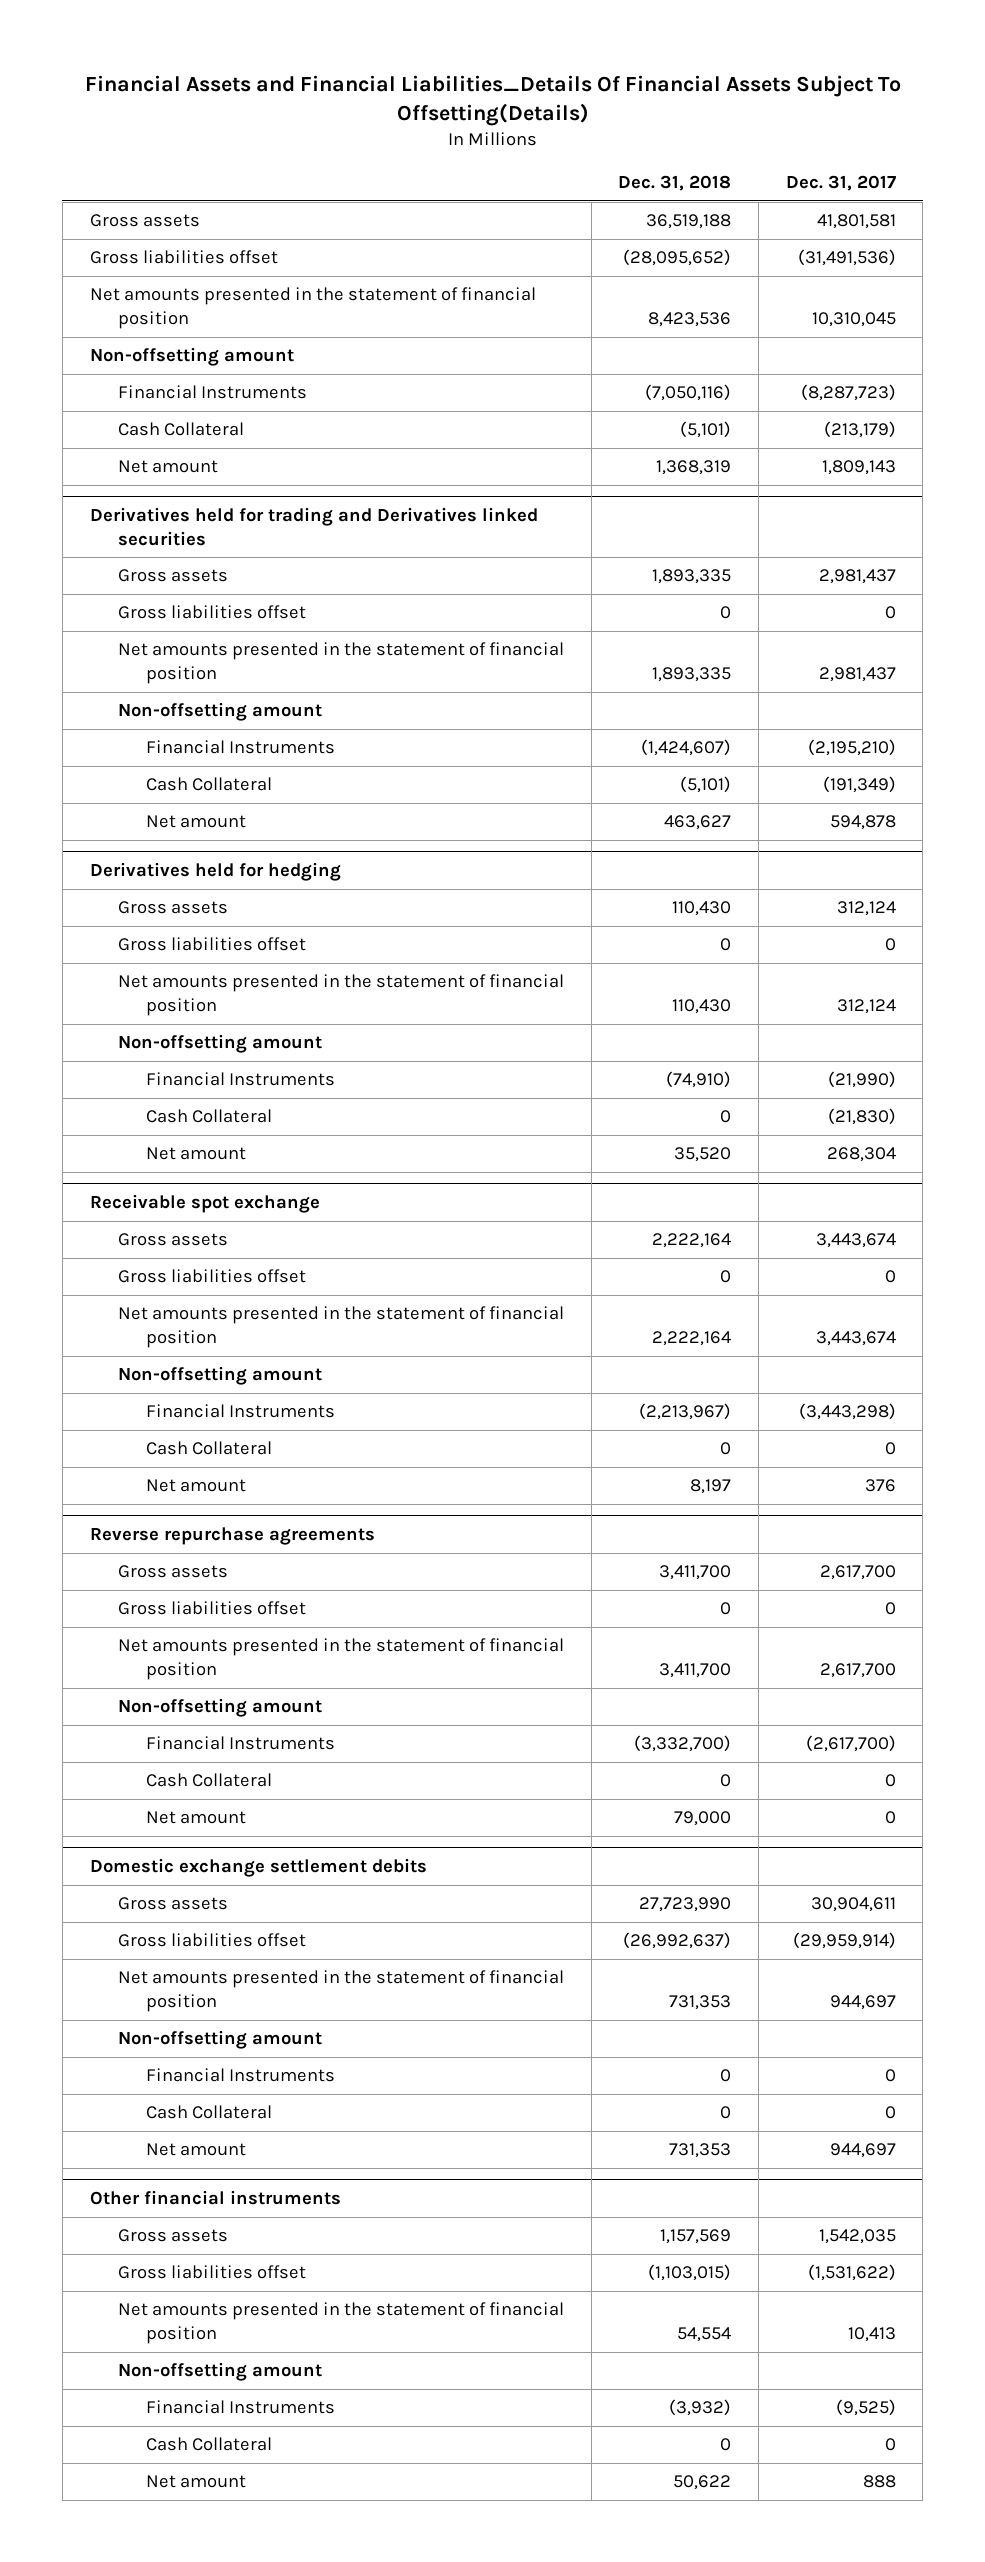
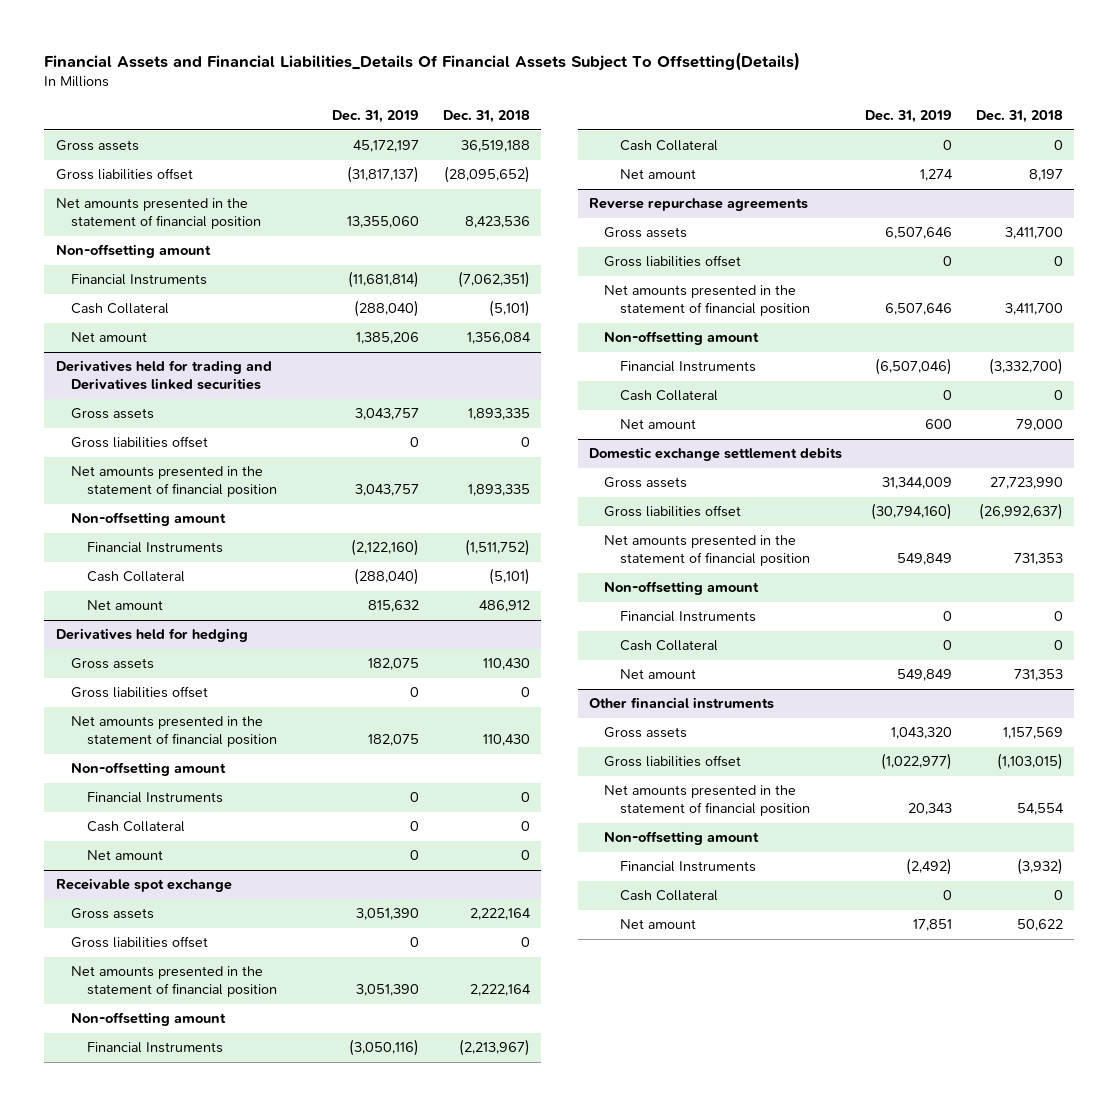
- | Dec. 31, 2018 | Dec. 31, 2017
+ | Dec. 31, 2019 | Dec. 31, 2018
- Financial Instruments | (7,050,116) | (8,287,723)
+ Financial Instruments | (11,681,814) | (7,062,351)
- Net amount | 1,368,319 | 1,809,143
+ Net amount | 1,385,206 | 1,356,084
@ Derivatives held for trading and Derivatives linked securities
- Financial Instruments | (1,424,607) | (2,195,210)
+ Financial Instruments | (2,122,160) | (1,511,752)
- Net amount | 463,627 | 594,878
+ Net amount | 815,632 | 486,912
@ Derivatives held for hedging
- Financial Instruments | (74,910) | (21,990)
+ Financial Instruments | 0 | 0
- Net amount | 35,520 | 268,304
+ Net amount | 0 | 0

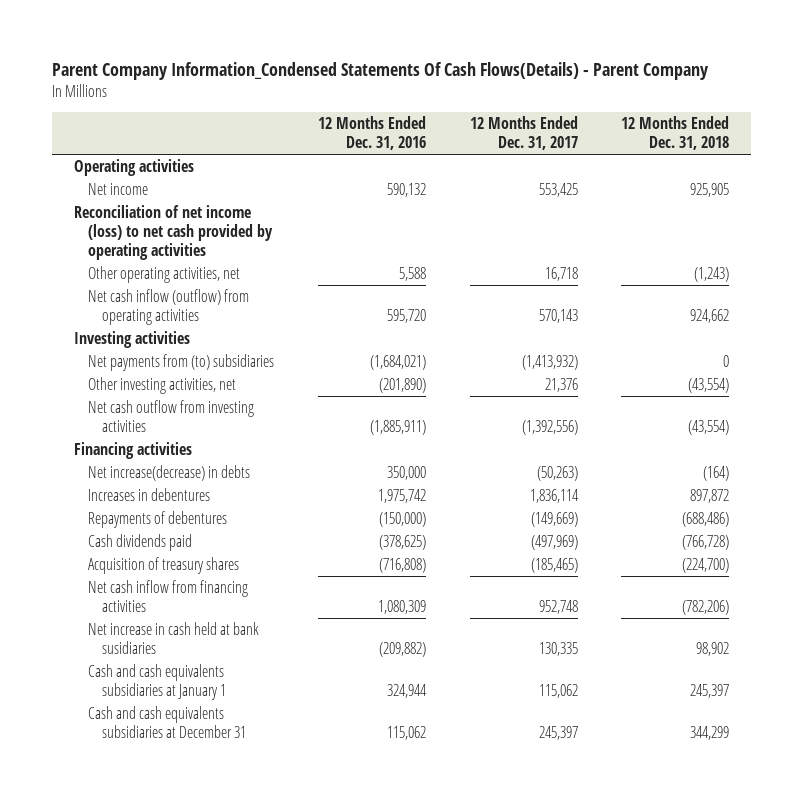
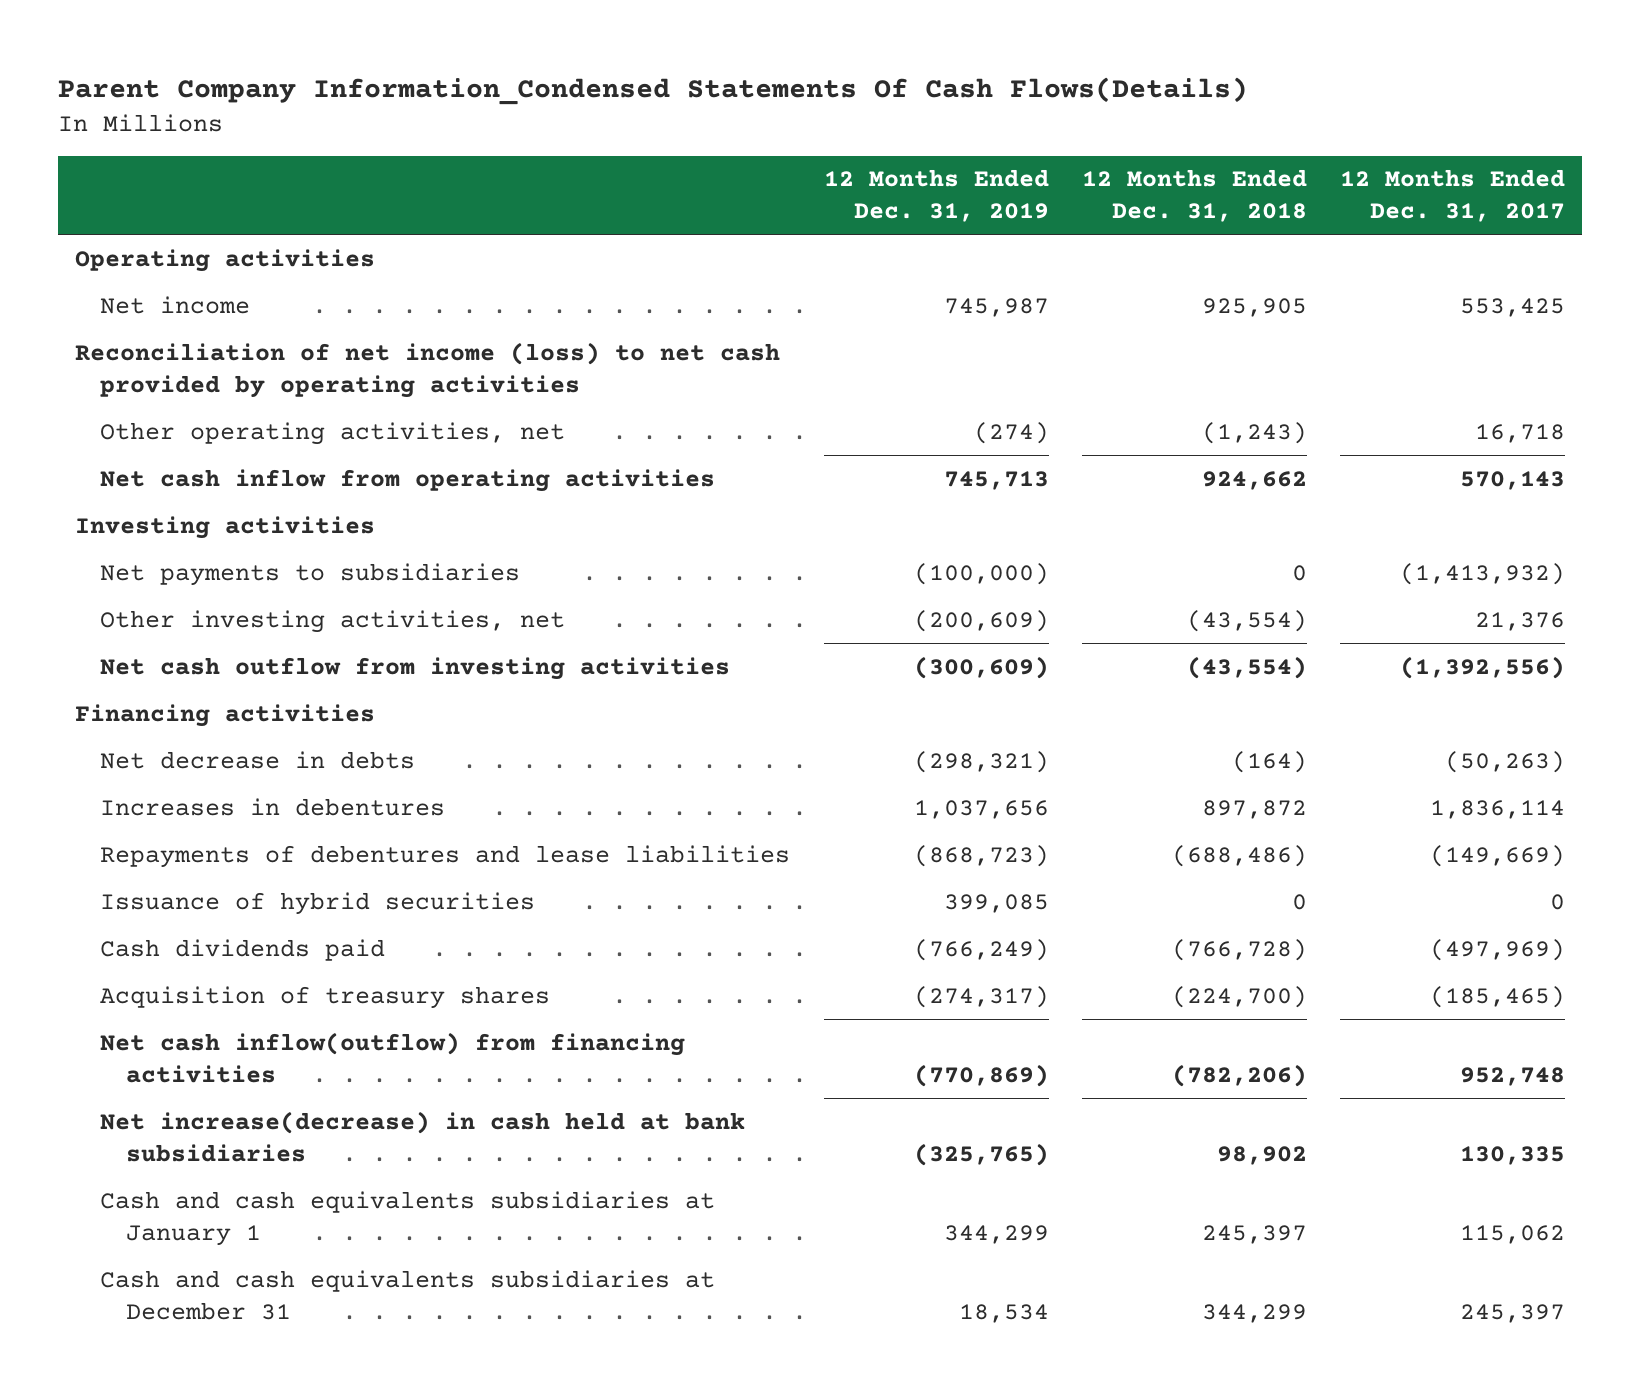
- Parent Company Information_Condensed Statements Of Cash Flows(Details) - Parent Company
+ Parent Company Information_Condensed Statements Of Cash Flows(Details)
- | 12 Months Ended Dec. 31, 2016 | 12 Months Ended Dec. 31, 2017 | 12 Months Ended Dec. 31, 2018
+ | 12 Months Ended Dec. 31, 2019 | 12 Months Ended Dec. 31, 2018 | 12 Months Ended Dec. 31, 2017
- Net cash inflow (outflow) from operating activities | 595,720 | 570,143 | 924,662
+ Net cash inflow from operating activities | 745,713 | 924,662 | 570,143
- Net payments from (to) subsidiaries | (1,684,021) | (1,413,932) | 0
+ Net payments to subsidiaries | (100,000) | 0 | (1,413,932)
- Net increase(decrease) in debts | 350,000 | (50,263) | (164)
+ Net decrease in debts | (298,321) | (164) | (50,263)
- Repayments of debentures | (150,000) | (149,669) | (688,486)
+ Repayments of debentures and lease liabilities | (868,723) | (688,486) | (149,669)
+ Issuance of hybrid securities | 399,085 | 0 | 0
- Net cash inflow from financing activities | 1,080,309 | 952,748 | (782,206)
- Net increase in cash held at bank susidiaries | (209,882) | 130,335 | 98,902
+ Net cash inflow(outflow) from financing activities | (770,869) | (782,206) | 952,748
+ Net increase(decrease) in cash held at bank subsidiaries | (325,765) | 98,902 | 130,335

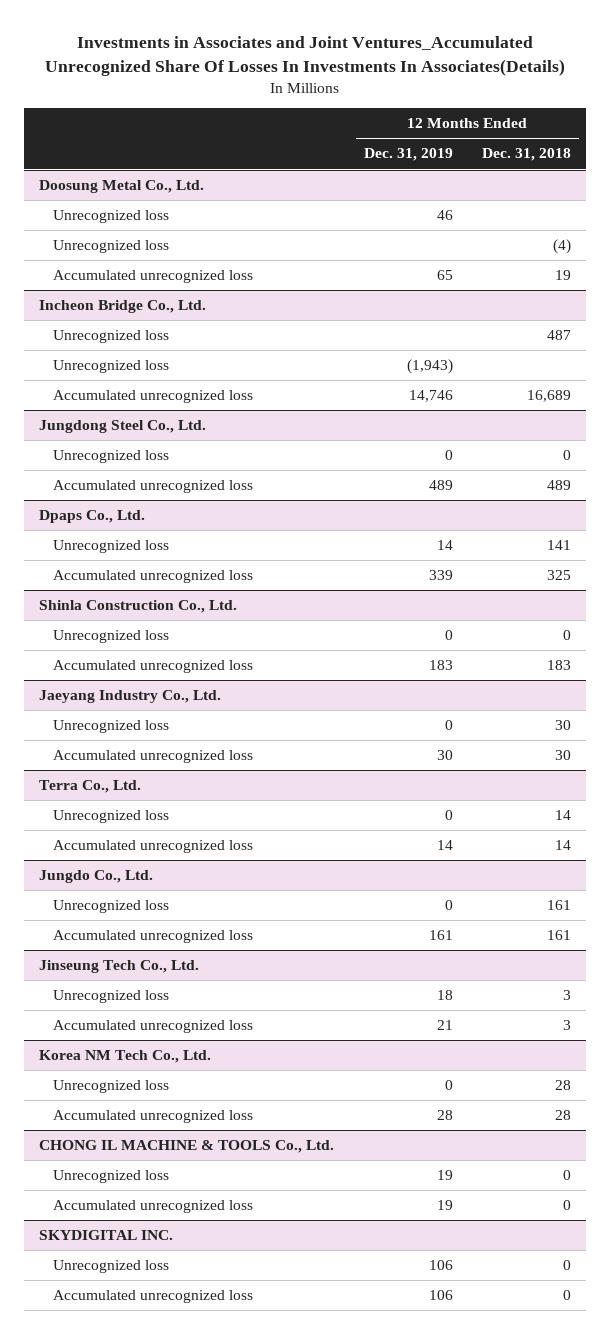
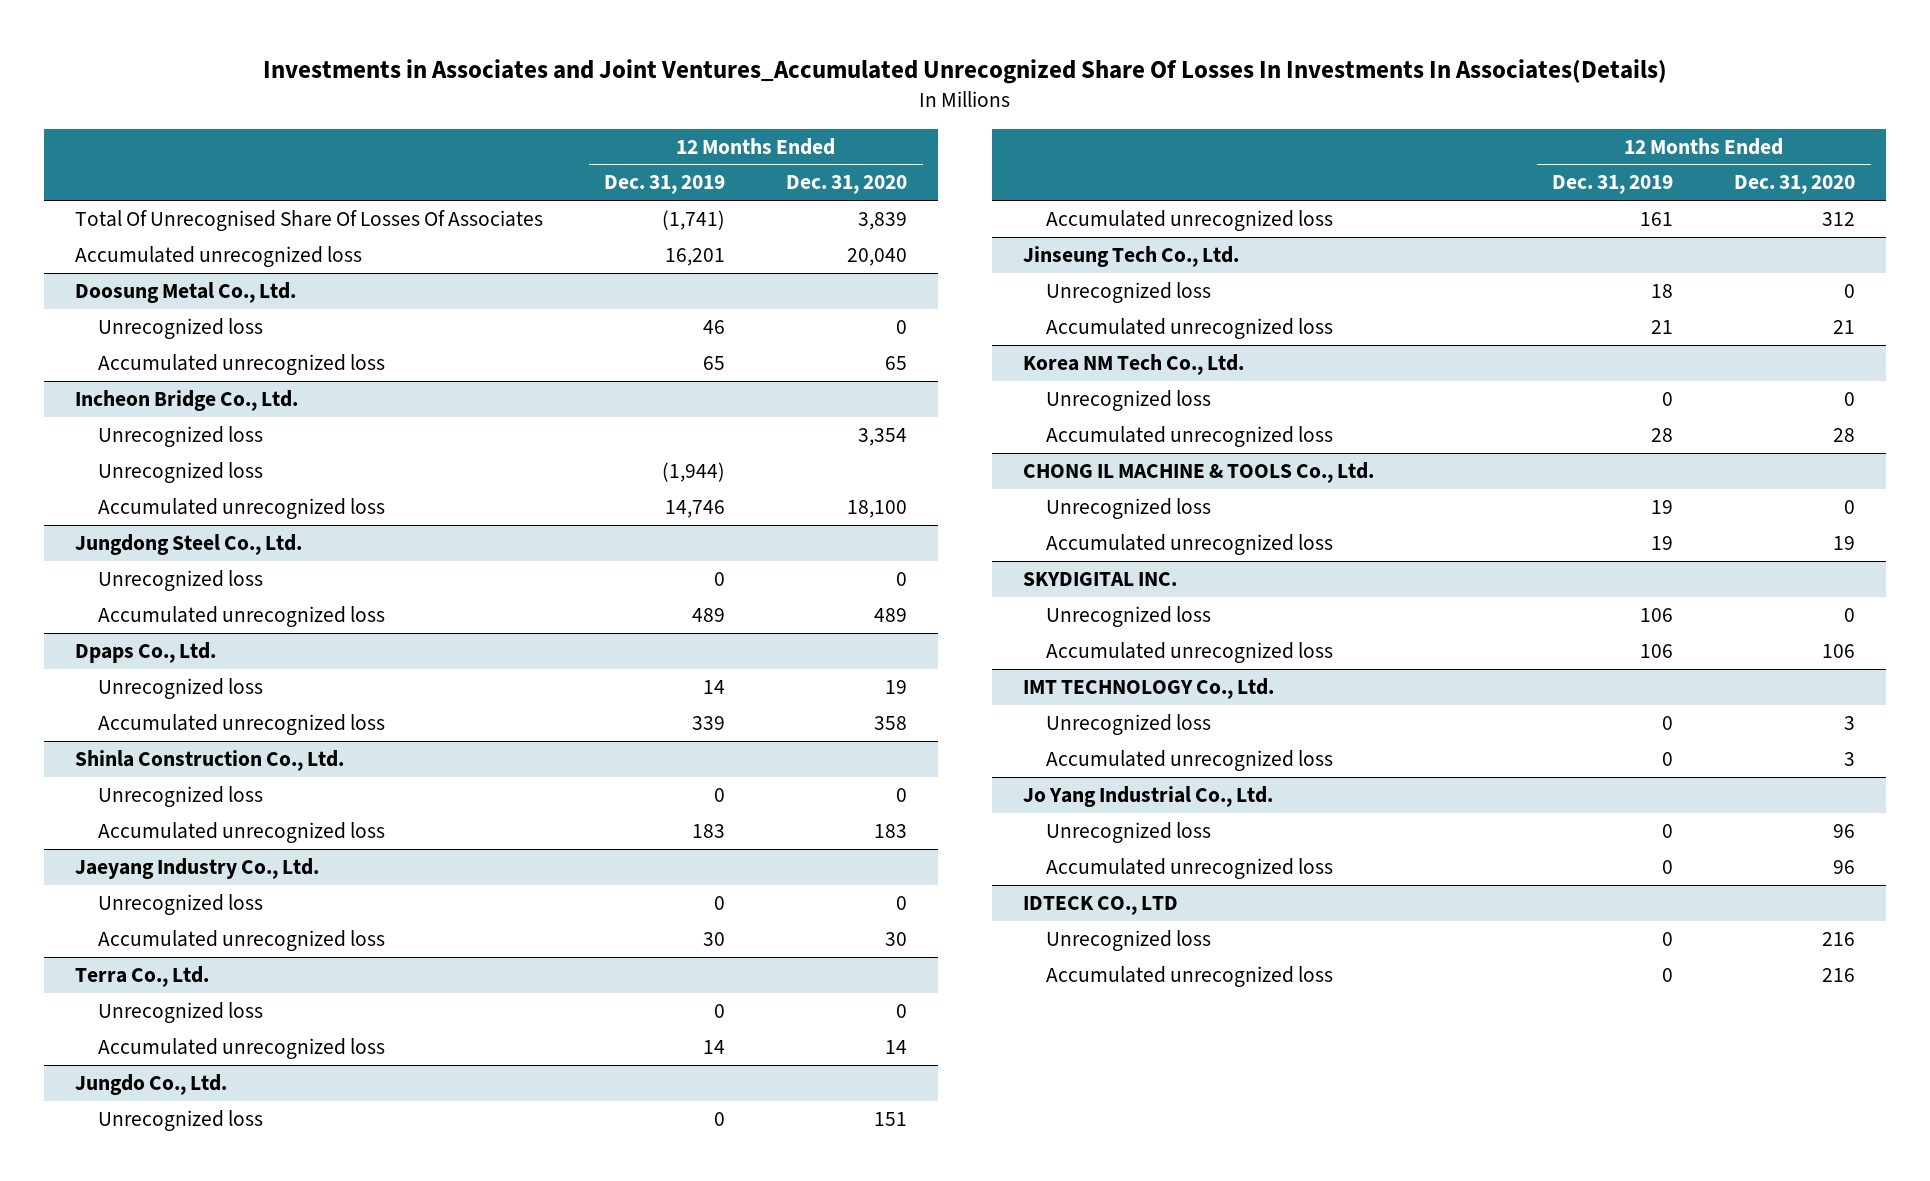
- | 12 Months Ended Dec. 31, 2019 | 12 Months Ended Dec. 31, 2018
+ | 12 Months Ended Dec. 31, 2019 | 12 Months Ended Dec. 31, 2020
+ Total Of Unrecognised Share Of Losses Of Associates | (1,741) | 3,839
+ Accumulated unrecognized loss | 16,201 | 20,040
@ Doosung Metal Co., Ltd.
- Unrecognized loss | | (4)
@ Incheon Bridge Co., Ltd.
- Unrecognized loss | (1,943) |
+ Unrecognized loss | (1,944) |
+ IMT TECHNOLOGY Co., Ltd.
+ Unrecognized loss | 0 | 3
+ Accumulated unrecognized loss | 0 | 3
+ Jo Yang Industrial Co., Ltd.
+ Unrecognized loss | 0 | 96
+ Accumulated unrecognized loss | 0 | 96
+ IDTECK CO., LTD
+ Unrecognized loss | 0 | 216
+ Accumulated unrecognized loss | 0 | 216

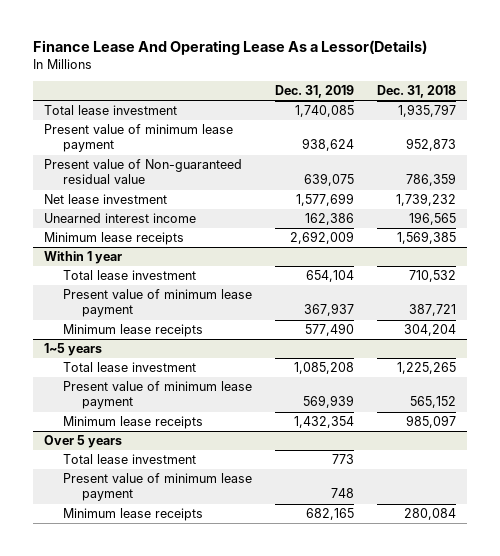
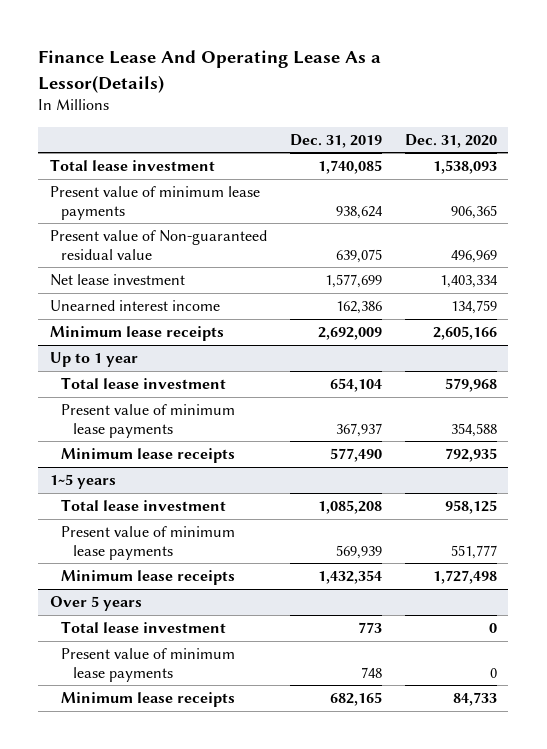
- | Dec. 31, 2019 | Dec. 31, 2018
+ | Dec. 31, 2019 | Dec. 31, 2020
- Present value of minimum lease payment | 938,624 | 952,873
+ Present value of minimum lease payments | 938,624 | 906,365
- Within 1 year
+ Up to 1 year
- Present value of minimum lease payment | 367,937 | 387,721
+ Present value of minimum lease payments | 367,937 | 354,588
@ 1~5 years
- Present value of minimum lease payment | 569,939 | 565,152
+ Present value of minimum lease payments | 569,939 | 551,777
@ Over 5 years
- Present value of minimum lease payment | 748 |
+ Present value of minimum lease payments | 748 | 0

